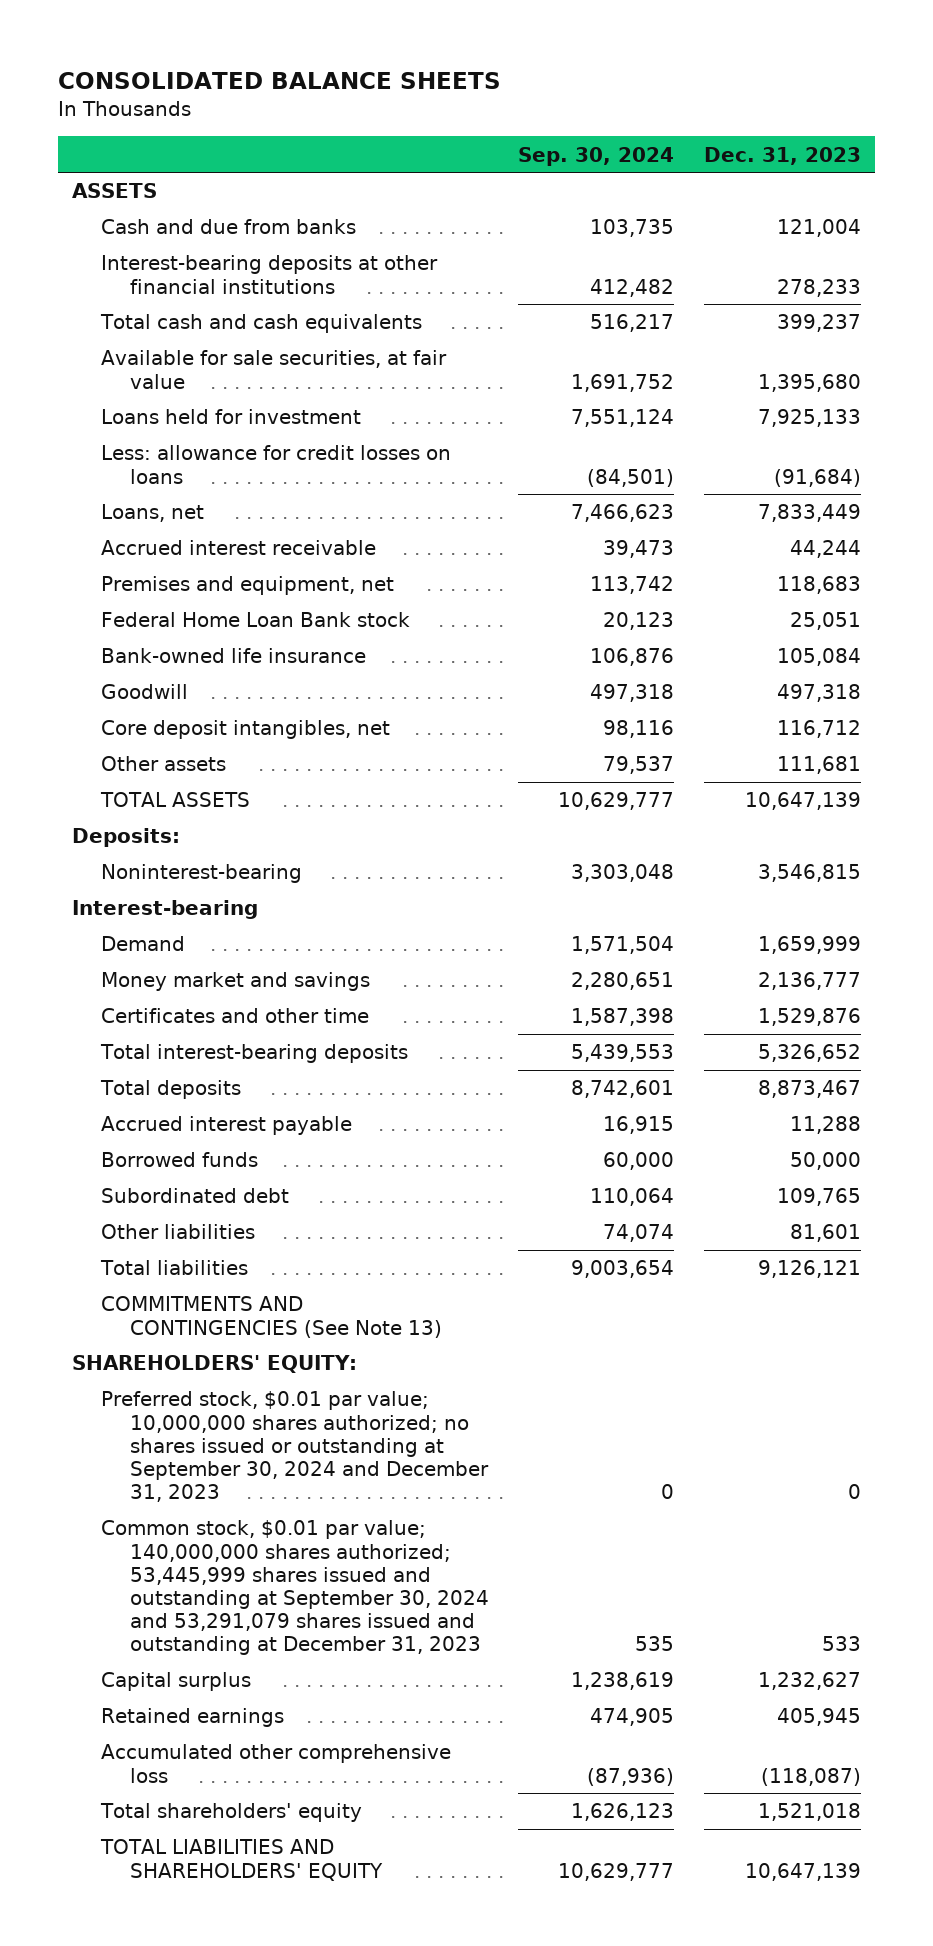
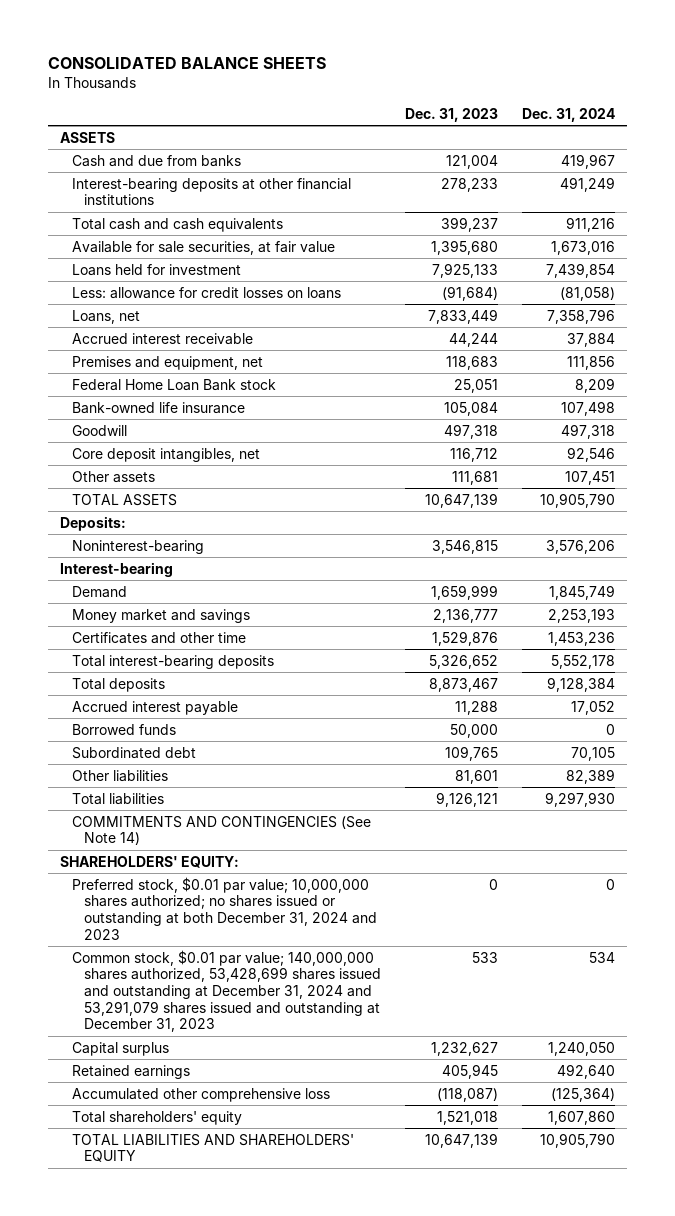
- | Sep. 30, 2024 | Dec. 31, 2023
+ | Dec. 31, 2023 | Dec. 31, 2024
- COMMITMENTS AND CONTINGENCIES (See Note 13)
+ COMMITMENTS AND CONTINGENCIES (See Note 14)
- Preferred stock, $0.01 par value; 10,000,000 shares authorized; no shares issued or outstanding at September 30, 2024 and December 31, 2023 | 0 | 0
- Common stock, $0.01 par value; 140,000,000 shares authorized; 53,445,999 shares issued and outstanding at September 30, 2024 and 53,291,079 shares issued and outstanding at December 31, 2023 | 535 | 533
+ Preferred stock, $0.01 par value; 10,000,000 shares authorized; no shares issued or outstanding at both December 31, 2024 and 2023 | 0 | 0
+ Common stock, $0.01 par value; 140,000,000 shares authorized, 53,428,699 shares issued and outstanding at December 31, 2024 and 53,291,079 shares issued and outstanding at December 31, 2023 | 533 | 534

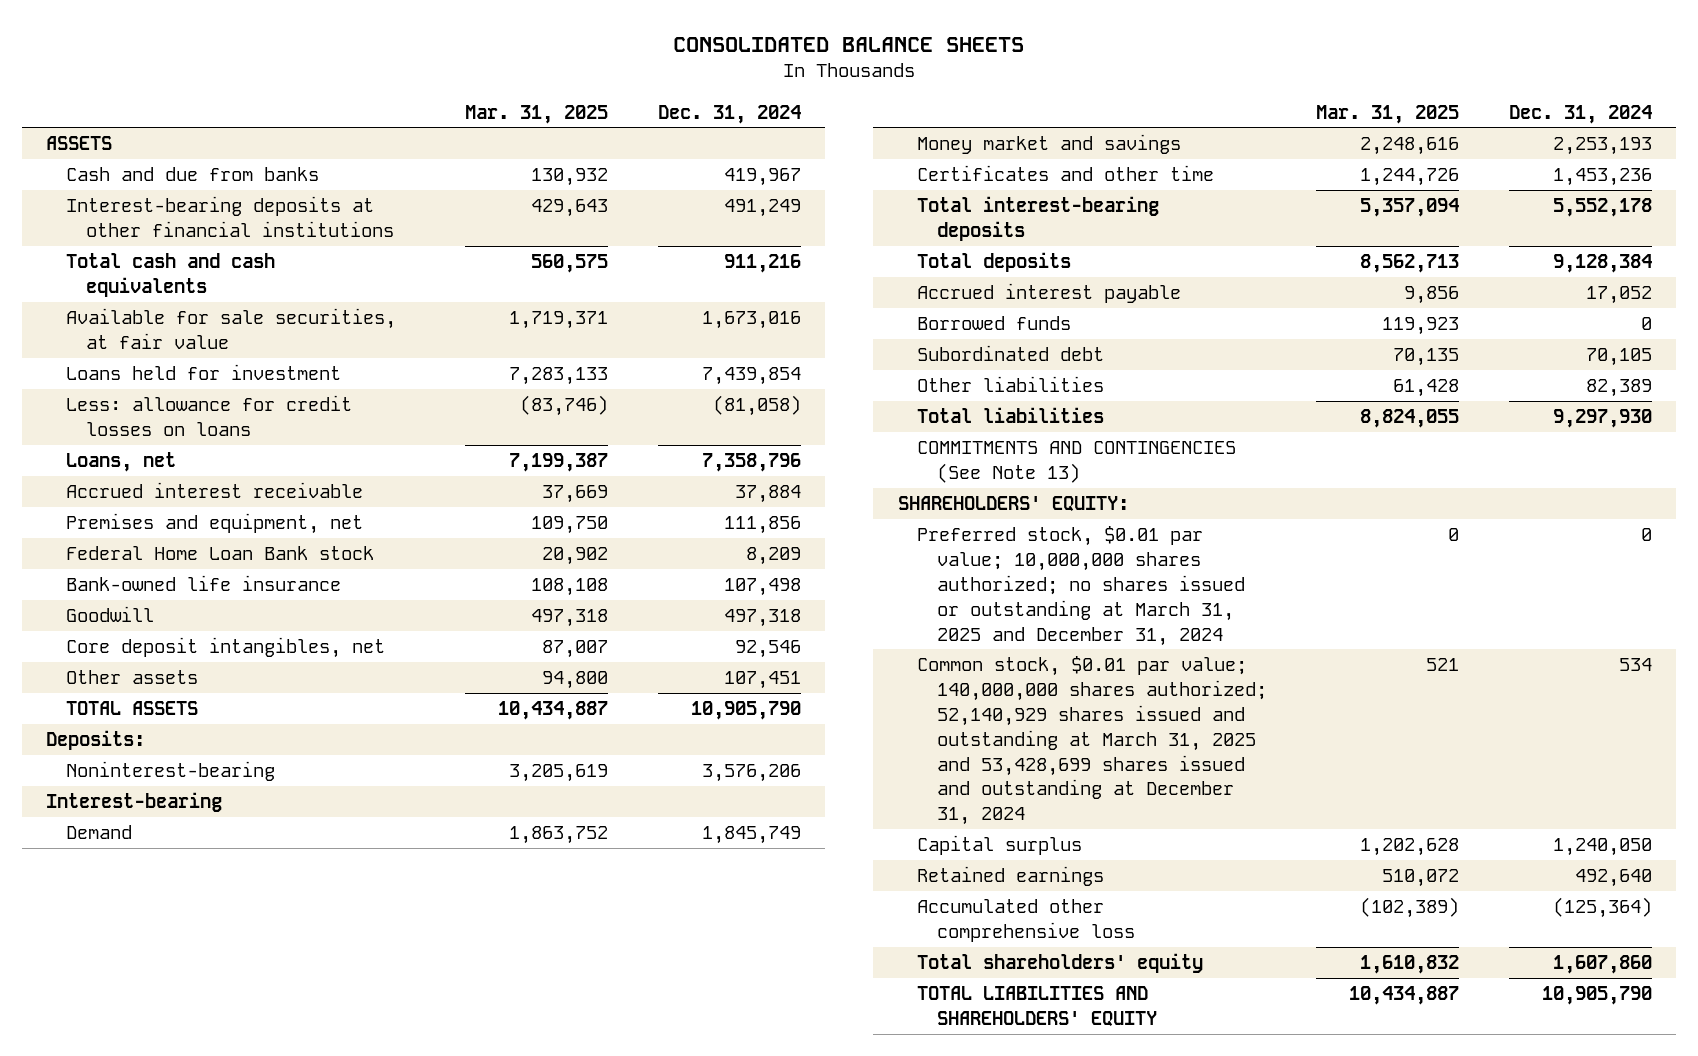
- | Dec. 31, 2023 | Dec. 31, 2024
+ | Mar. 31, 2025 | Dec. 31, 2024
- COMMITMENTS AND CONTINGENCIES (See Note 14)
+ COMMITMENTS AND CONTINGENCIES (See Note 13)
- Preferred stock, $0.01 par value; 10,000,000 shares authorized; no shares issued or outstanding at both December 31, 2024 and 2023 | 0 | 0
- Common stock, $0.01 par value; 140,000,000 shares authorized, 53,428,699 shares issued and outstanding at December 31, 2024 and 53,291,079 shares issued and outstanding at December 31, 2023 | 533 | 534
+ Preferred stock, $0.01 par value; 10,000,000 shares authorized; no shares issued or outstanding at March 31, 2025 and December 31, 2024 | 0 | 0
+ Common stock, $0.01 par value; 140,000,000 shares authorized; 52,140,929 shares issued and outstanding at March 31, 2025 and 53,428,699 shares issued and outstanding at December 31, 2024 | 521 | 534

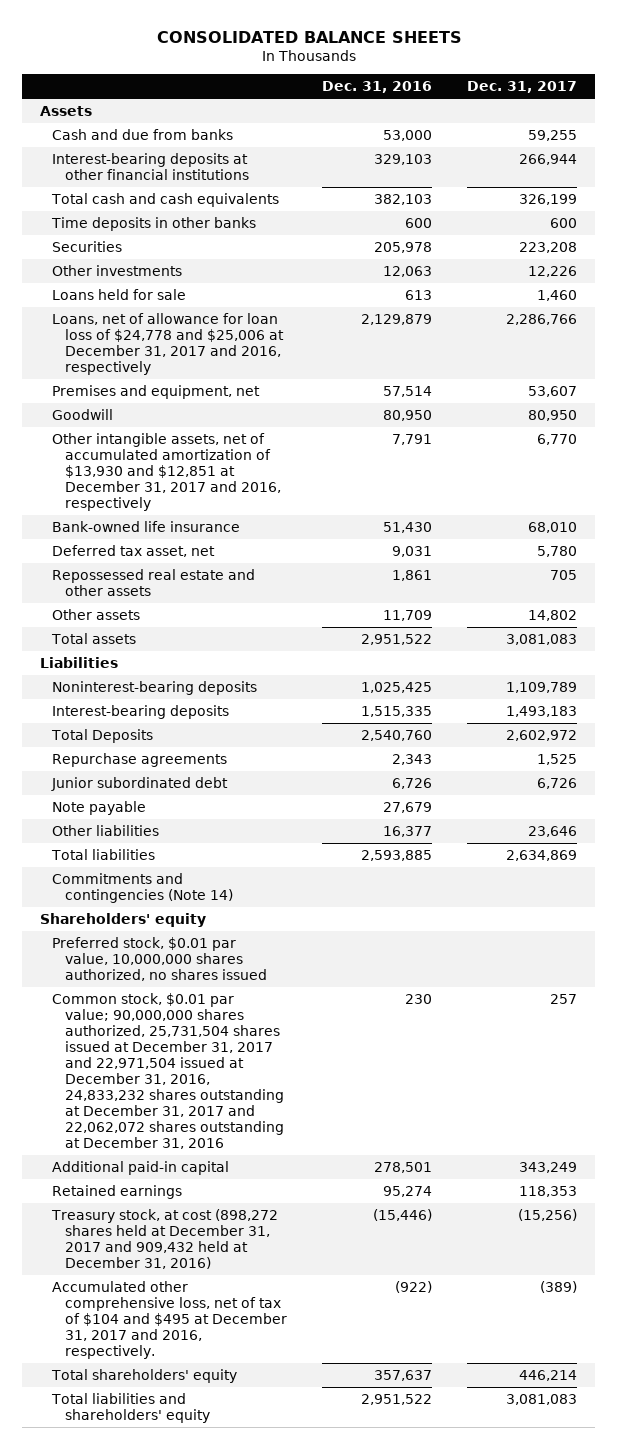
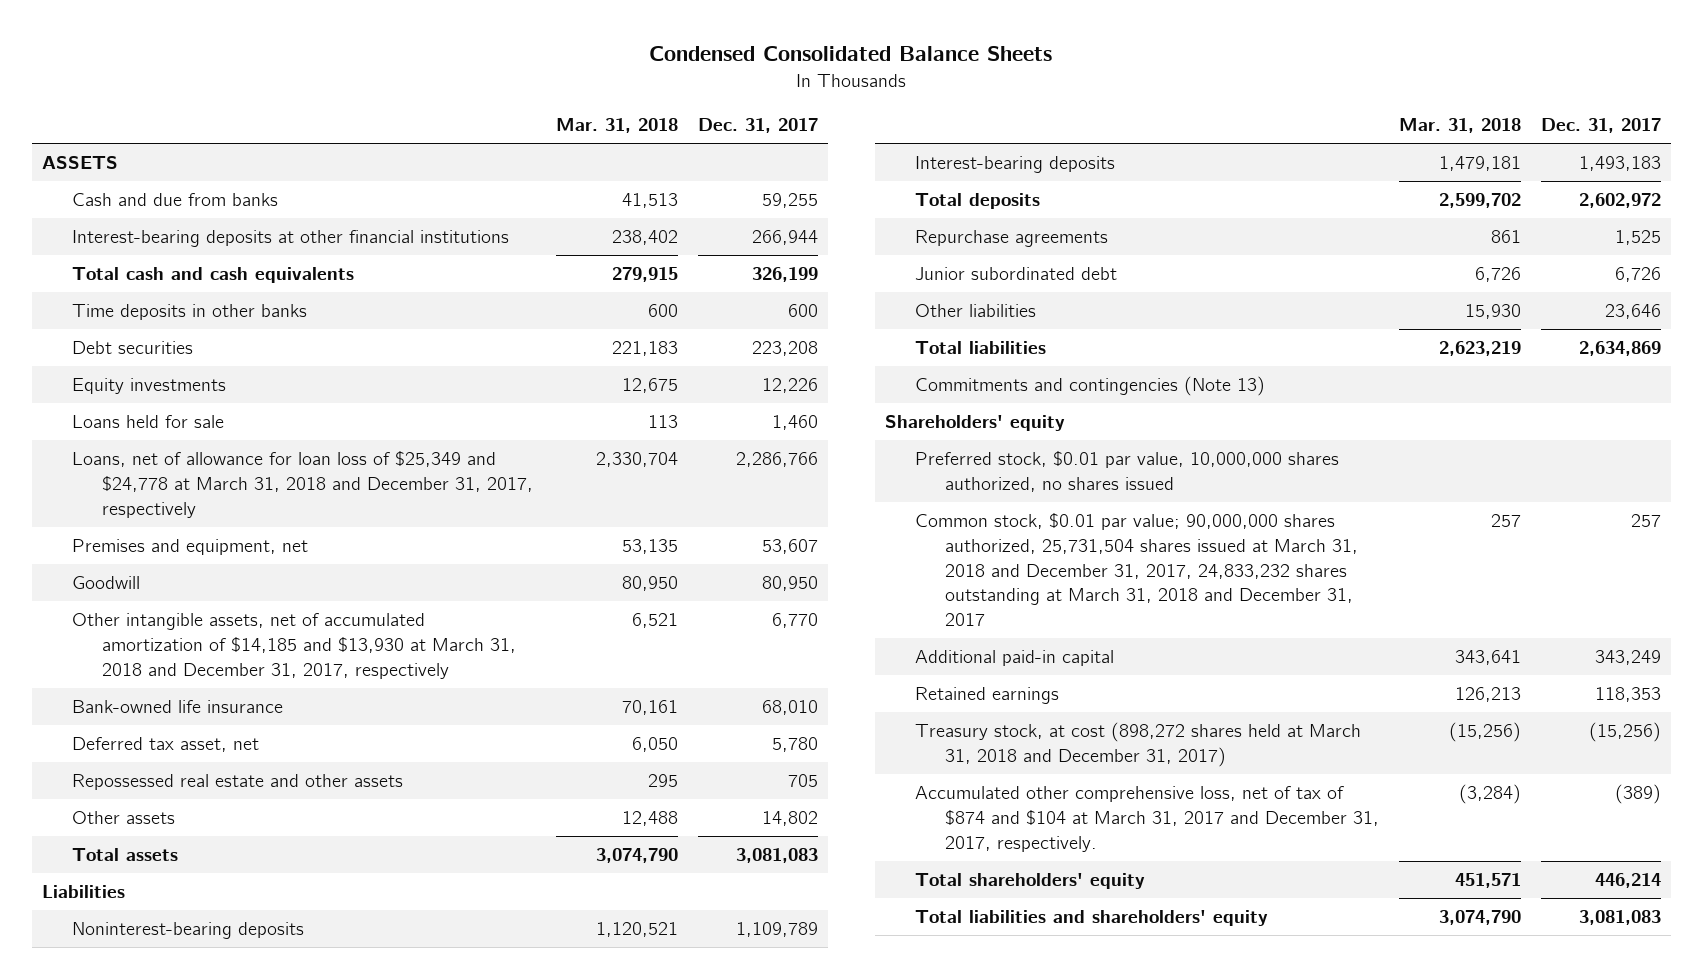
- CONSOLIDATED BALANCE SHEETS
+ Condensed Consolidated Balance Sheets
- | Dec. 31, 2016 | Dec. 31, 2017
+ | Mar. 31, 2018 | Dec. 31, 2017
- Assets
+ ASSETS
- Securities | 205,978 | 223,208
- Other investments | 12,063 | 12,226
+ Debt securities | 221,183 | 223,208
+ Equity investments | 12,675 | 12,226
- Loans, net of allowance for loan loss of $24,778 and $25,006 at December 31, 2017 and 2016, respectively | 2,129,879 | 2,286,766
+ Loans, net of allowance for loan loss of $25,349 and $24,778 at March 31, 2018 and December 31, 2017, respectively | 2,330,704 | 2,286,766
- Other intangible assets, net of accumulated amortization of $13,930 and $12,851 at December 31, 2017 and 2016, respectively | 7,791 | 6,770
+ Other intangible assets, net of accumulated amortization of $14,185 and $13,930 at March 31, 2018 and December 31, 2017, respectively | 6,521 | 6,770
- Total Deposits | 2,540,760 | 2,602,972
+ Total deposits | 2,599,702 | 2,602,972
- Note payable | 27,679 |
- Commitments and contingencies (Note 14)
+ Commitments and contingencies (Note 13)
- Common stock, $0.01 par value; 90,000,000 shares authorized, 25,731,504 shares issued at December 31, 2017 and 22,971,504 issued at December 31, 2016, 24,833,232 shares outstanding at December 31, 2017 and 22,062,072 shares outstanding at December 31, 2016 | 230 | 257
+ Common stock, $0.01 par value; 90,000,000 shares authorized, 25,731,504 shares issued at March 31, 2018 and December 31, 2017, 24,833,232 shares outstanding at March 31, 2018 and December 31, 2017 | 257 | 257
- Treasury stock, at cost (898,272 shares held at December 31, 2017 and 909,432 held at December 31, 2016) | (15,446) | (15,256)
- Accumulated other comprehensive loss, net of tax of $104 and $495 at December 31, 2017 and 2016, respectively. | (922) | (389)
+ Treasury stock, at cost (898,272 shares held at March 31, 2018 and December 31, 2017) | (15,256) | (15,256)
+ Accumulated other comprehensive loss, net of tax of $874 and $104 at March 31, 2017 and December 31, 2017, respectively. | (3,284) | (389)

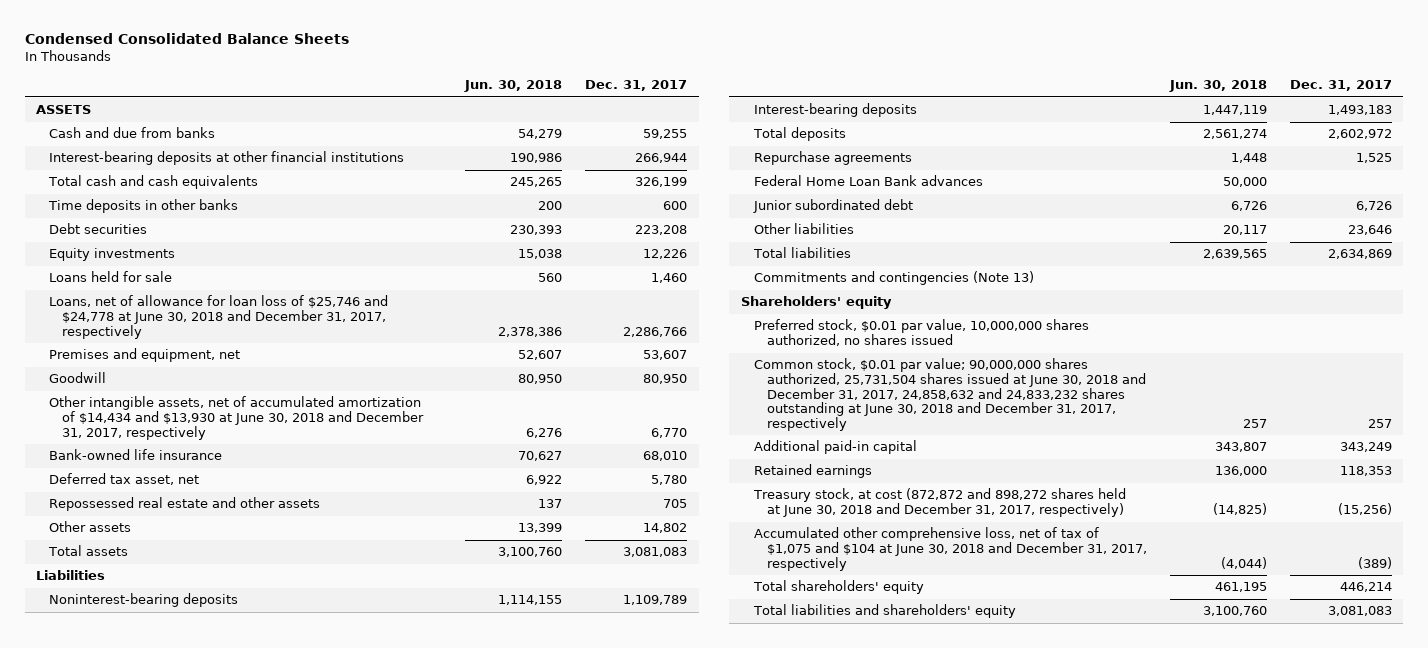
- | Mar. 31, 2018 | Dec. 31, 2017
+ | Jun. 30, 2018 | Dec. 31, 2017
- Loans, net of allowance for loan loss of $25,349 and $24,778 at March 31, 2018 and December 31, 2017, respectively | 2,330,704 | 2,286,766
+ Loans, net of allowance for loan loss of $25,746 and $24,778 at June 30, 2018 and December 31, 2017, respectively | 2,378,386 | 2,286,766
- Other intangible assets, net of accumulated amortization of $14,185 and $13,930 at March 31, 2018 and December 31, 2017, respectively | 6,521 | 6,770
+ Other intangible assets, net of accumulated amortization of $14,434 and $13,930 at June 30, 2018 and December 31, 2017, respectively | 6,276 | 6,770
+ Federal Home Loan Bank advances | 50,000 |
- Common stock, $0.01 par value; 90,000,000 shares authorized, 25,731,504 shares issued at March 31, 2018 and December 31, 2017, 24,833,232 shares outstanding at March 31, 2018 and December 31, 2017 | 257 | 257
+ Common stock, $0.01 par value; 90,000,000 shares authorized, 25,731,504 shares issued at June 30, 2018 and December 31, 2017, 24,858,632 and 24,833,232 shares outstanding at June 30, 2018 and December 31, 2017, respectively | 257 | 257
- Treasury stock, at cost (898,272 shares held at March 31, 2018 and December 31, 2017) | (15,256) | (15,256)
- Accumulated other comprehensive loss, net of tax of $874 and $104 at March 31, 2017 and December 31, 2017, respectively. | (3,284) | (389)
+ Treasury stock, at cost (872,872 and 898,272 shares held at June 30, 2018 and December 31, 2017, respectively) | (14,825) | (15,256)
+ Accumulated other comprehensive loss, net of tax of $1,075 and $104 at June 30, 2018 and December 31, 2017, respectively | (4,044) | (389)

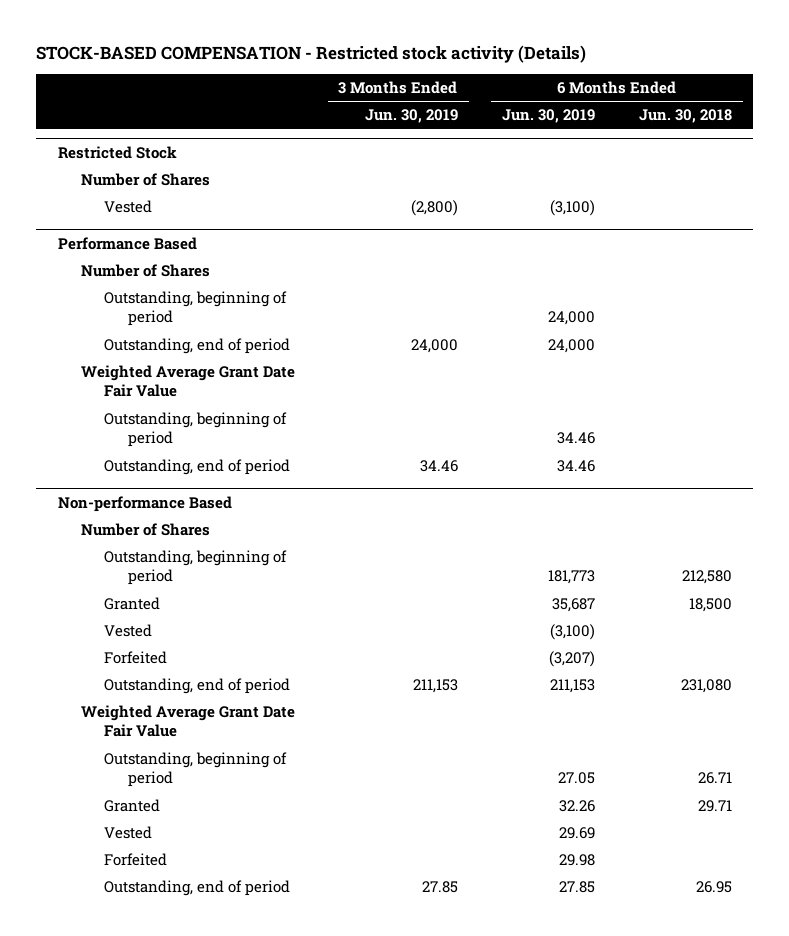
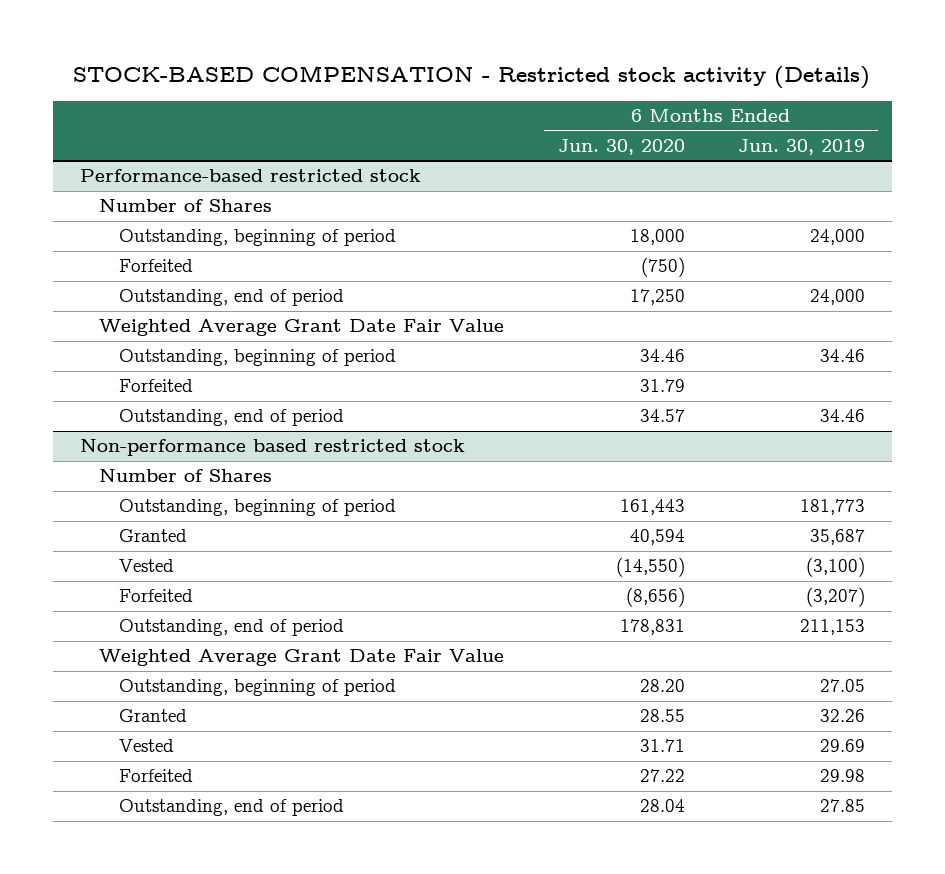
- | 3 Months Ended Jun. 30, 2019 | 6 Months Ended Jun. 30, 2019 | 6 Months Ended Jun. 30, 2018
+ | 6 Months Ended Jun. 30, 2020 | 6 Months Ended Jun. 30, 2019
- Restricted Stock
- Number of Shares
- Vested | (2,800) | (3,100) |
- Performance Based
+ Performance-based restricted stock
+ Forfeited | (750) |
+ Forfeited | 31.79 |
- Non-performance Based
+ Non-performance based restricted stock

